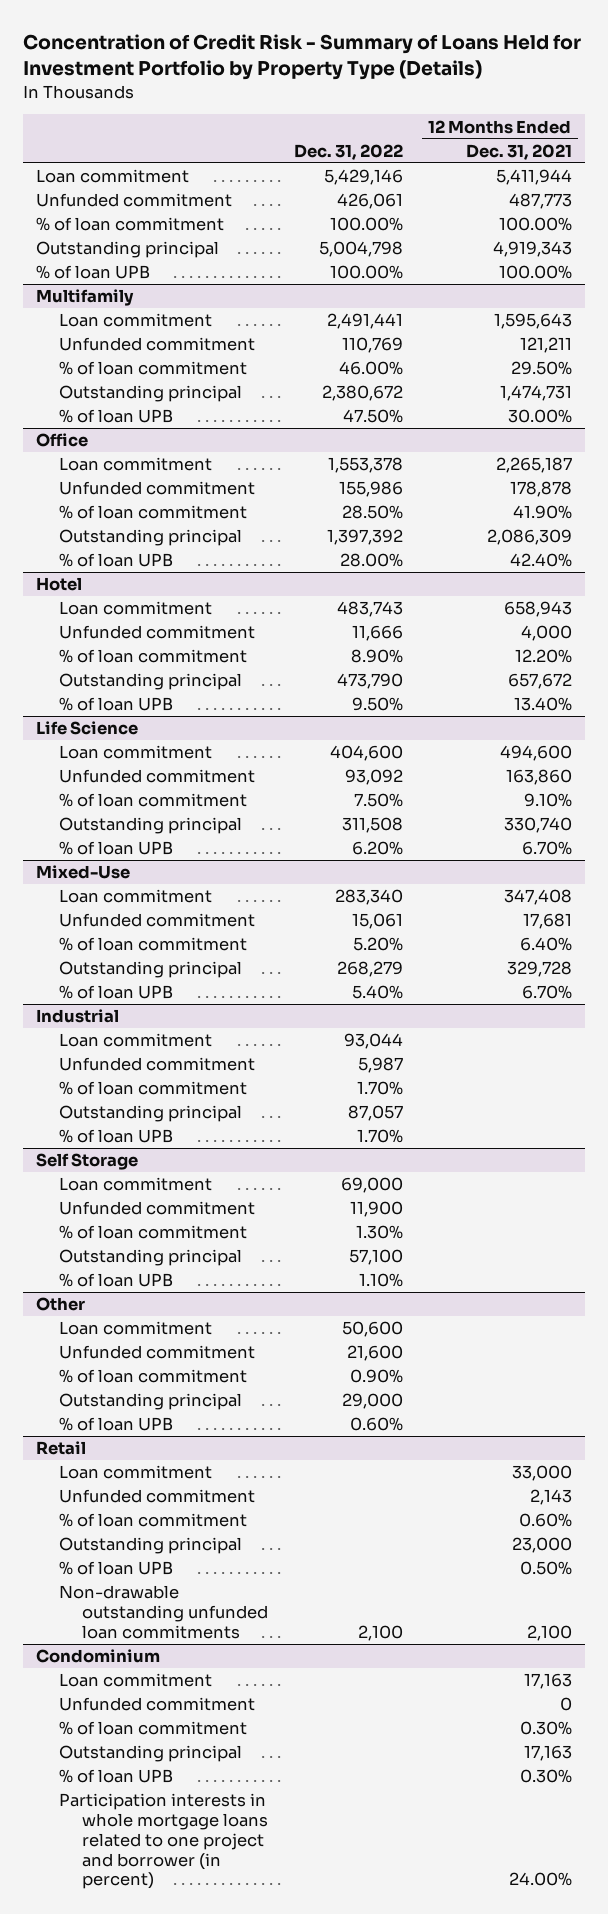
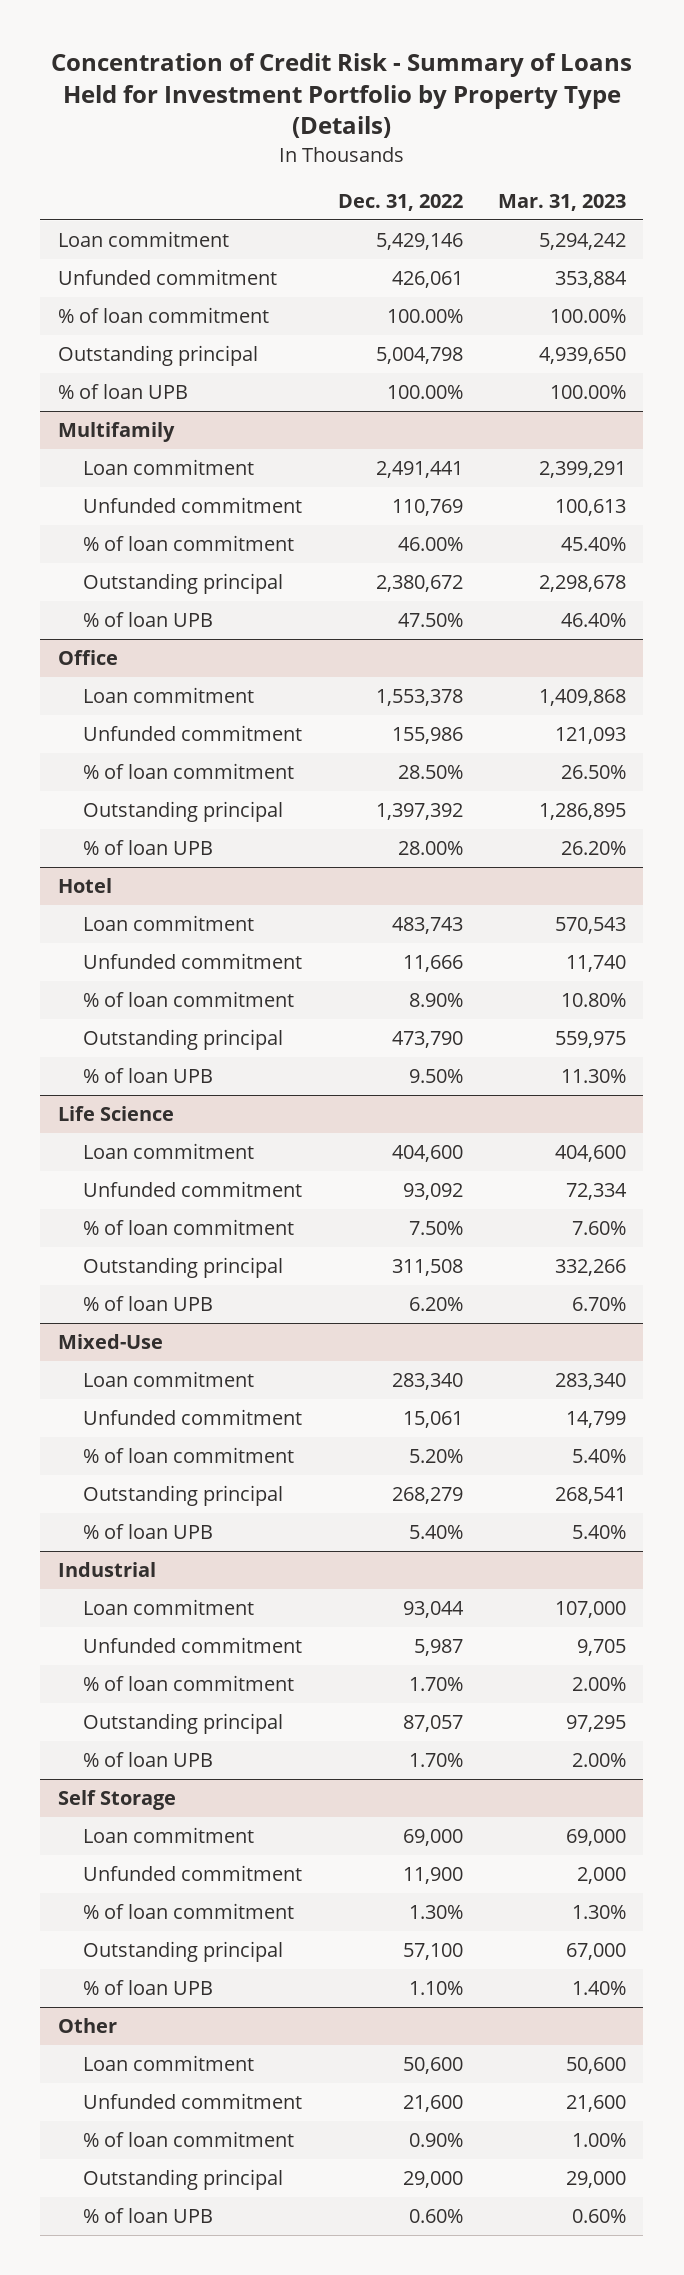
- | Dec. 31, 2022 | 12 Months Ended Dec. 31, 2021
+ | Dec. 31, 2022 | Mar. 31, 2023
- Retail
- Loan commitment | | 33,000
- Unfunded commitment | | 2,143
- % of loan commitment | | 0.60%
- Outstanding principal | | 23,000
- % of loan UPB | | 0.50%
- Non-drawable outstanding unfunded loan commitments | 2,100 | 2,100
- Condominium
- Loan commitment | | 17,163
- Unfunded commitment | | 0
- % of loan commitment | | 0.30%
- Outstanding principal | | 17,163
- % of loan UPB | | 0.30%
- Participation interests in whole mortgage loans related to one project and borrower (in percent) | | 24.00%

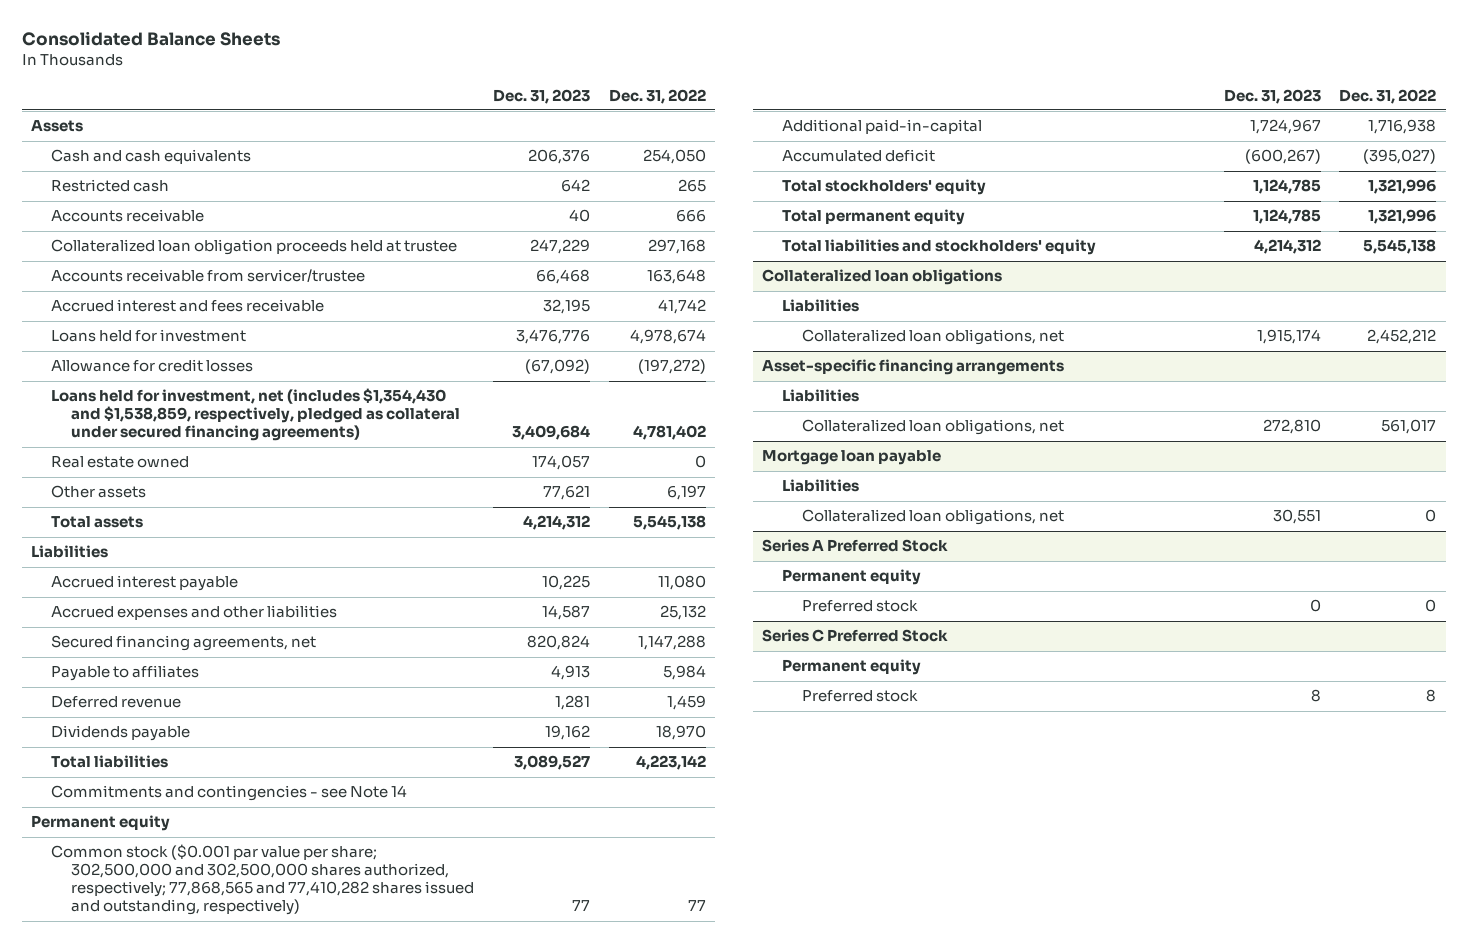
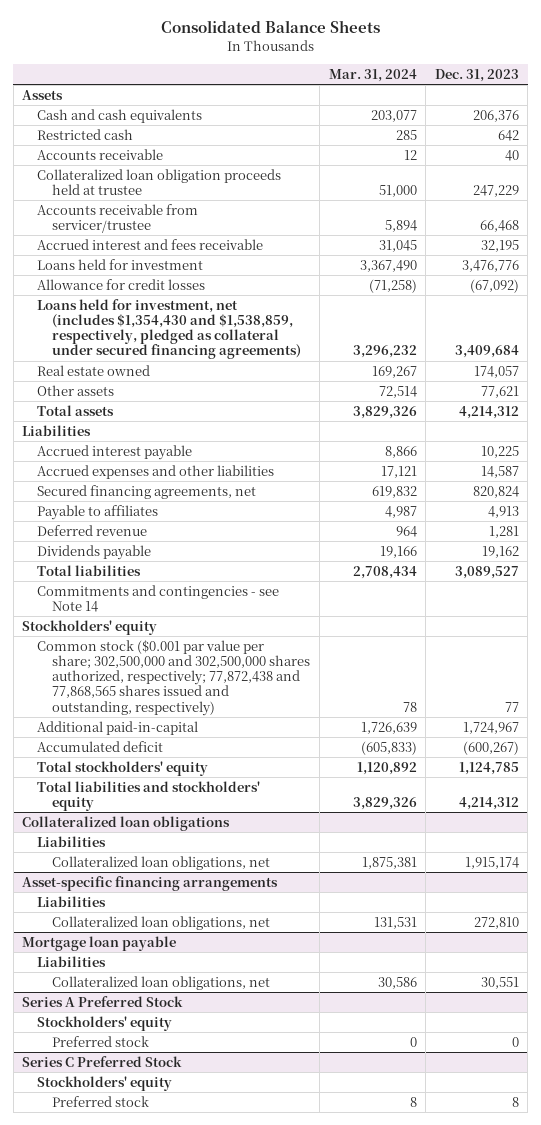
- | Dec. 31, 2023 | Dec. 31, 2022
+ | Mar. 31, 2024 | Dec. 31, 2023
- Permanent equity
- Common stock ($0.001 par value per share; 302,500,000 and 302,500,000 shares authorized, respectively; 77,868,565 and 77,410,282 shares issued and outstanding, respectively) | 77 | 77
+ Stockholders' equity
+ Common stock ($0.001 par value per share; 302,500,000 and 302,500,000 shares authorized, respectively; 77,872,438 and 77,868,565 shares issued and outstanding, respectively) | 78 | 77
- Total permanent equity | 1,124,785 | 1,321,996
@ Series A Preferred Stock
- Permanent equity
+ Stockholders' equity
@ Series C Preferred Stock
- Permanent equity
+ Stockholders' equity

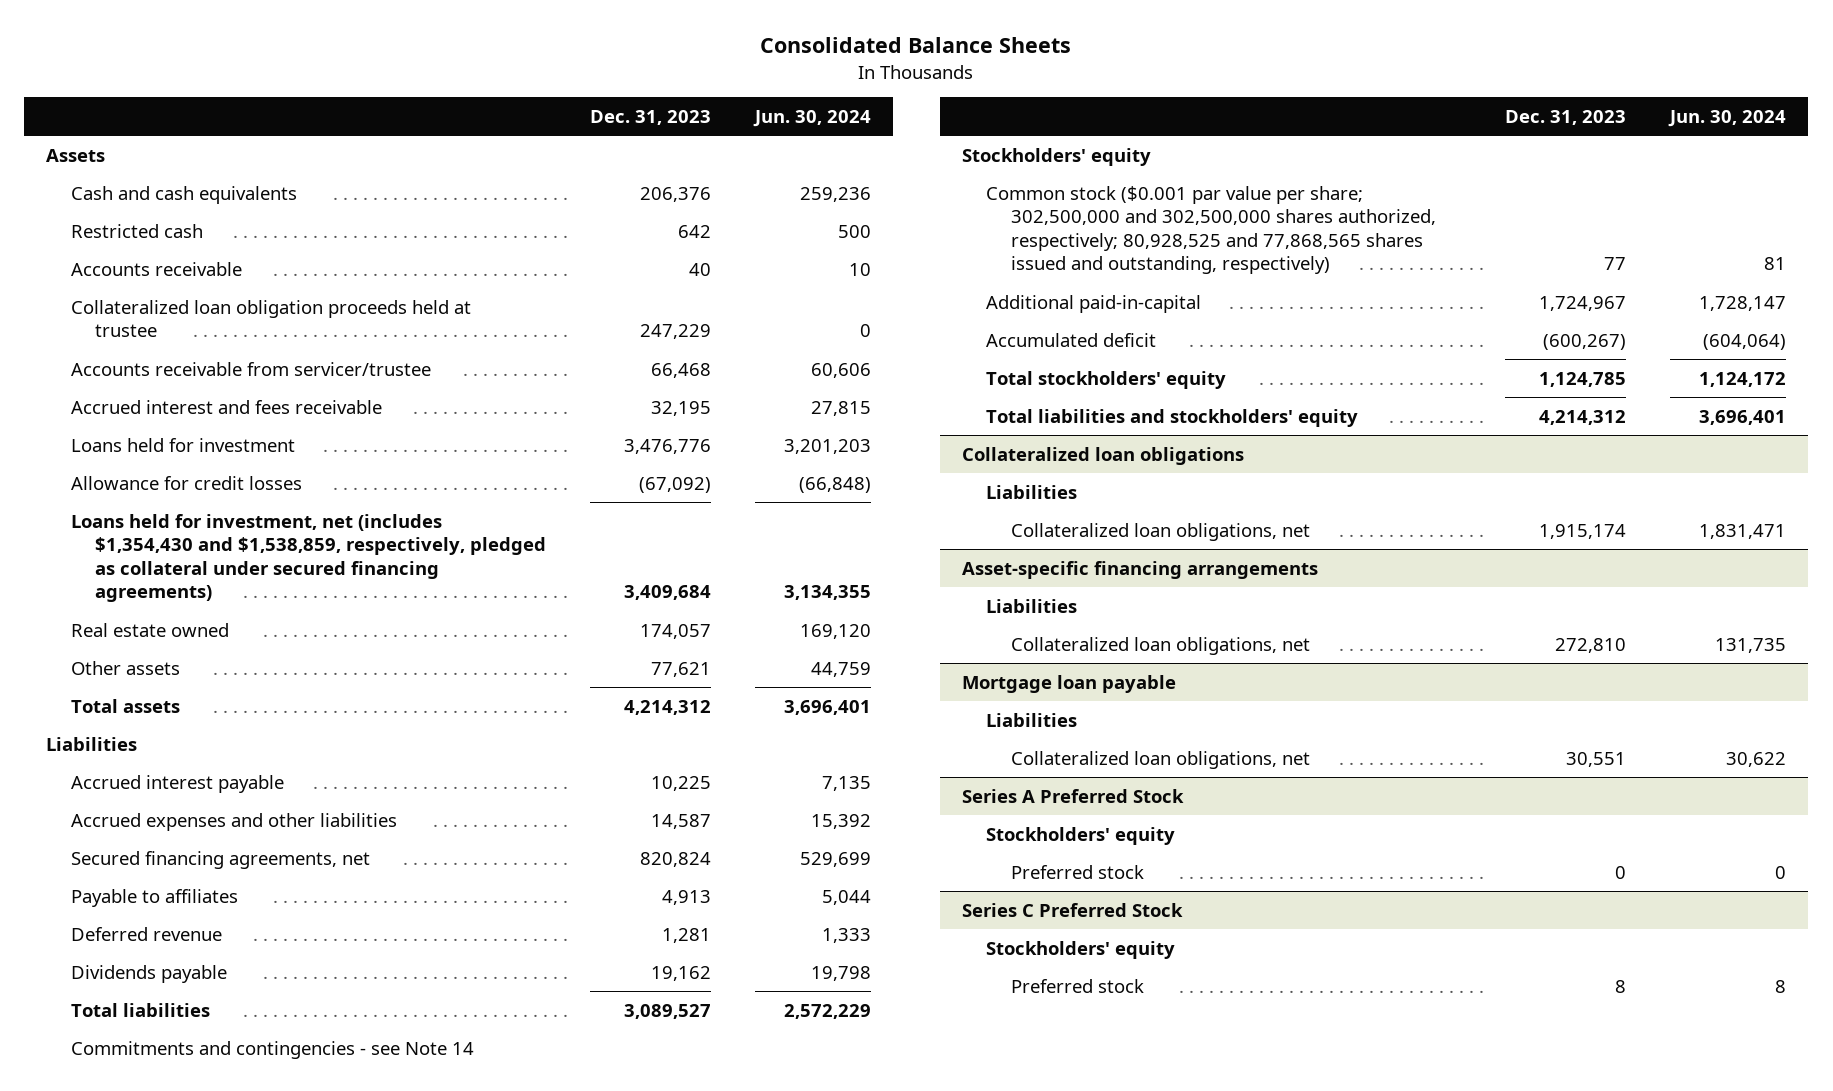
- | Mar. 31, 2024 | Dec. 31, 2023
+ | Dec. 31, 2023 | Jun. 30, 2024
- Common stock ($0.001 par value per share; 302,500,000 and 302,500,000 shares authorized, respectively; 77,872,438 and 77,868,565 shares issued and outstanding, respectively) | 78 | 77
+ Common stock ($0.001 par value per share; 302,500,000 and 302,500,000 shares authorized, respectively; 80,928,525 and 77,868,565 shares issued and outstanding, respectively) | 77 | 81

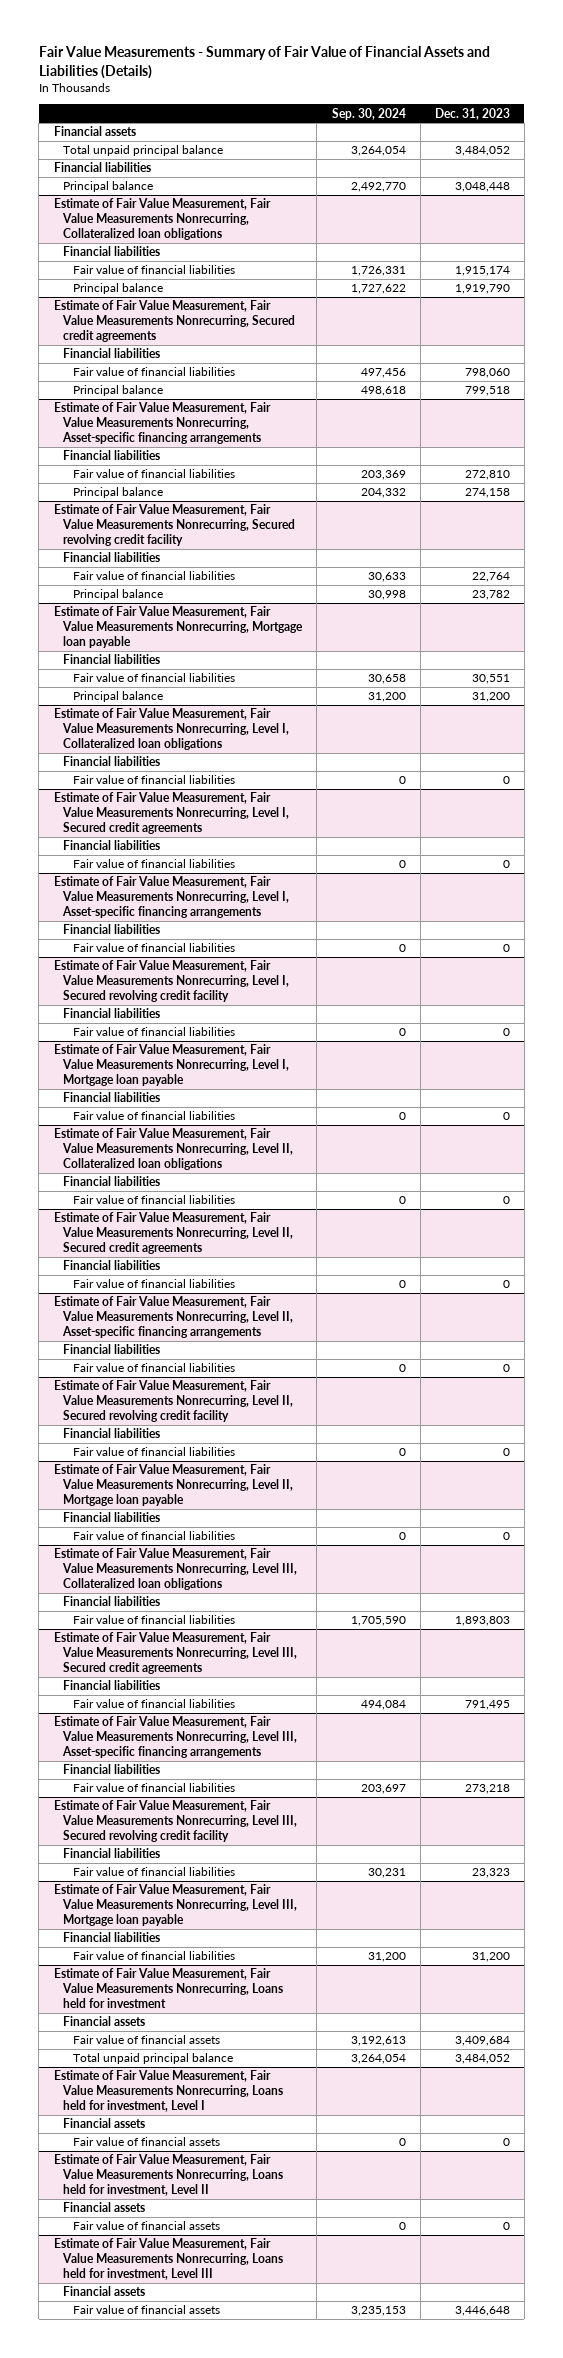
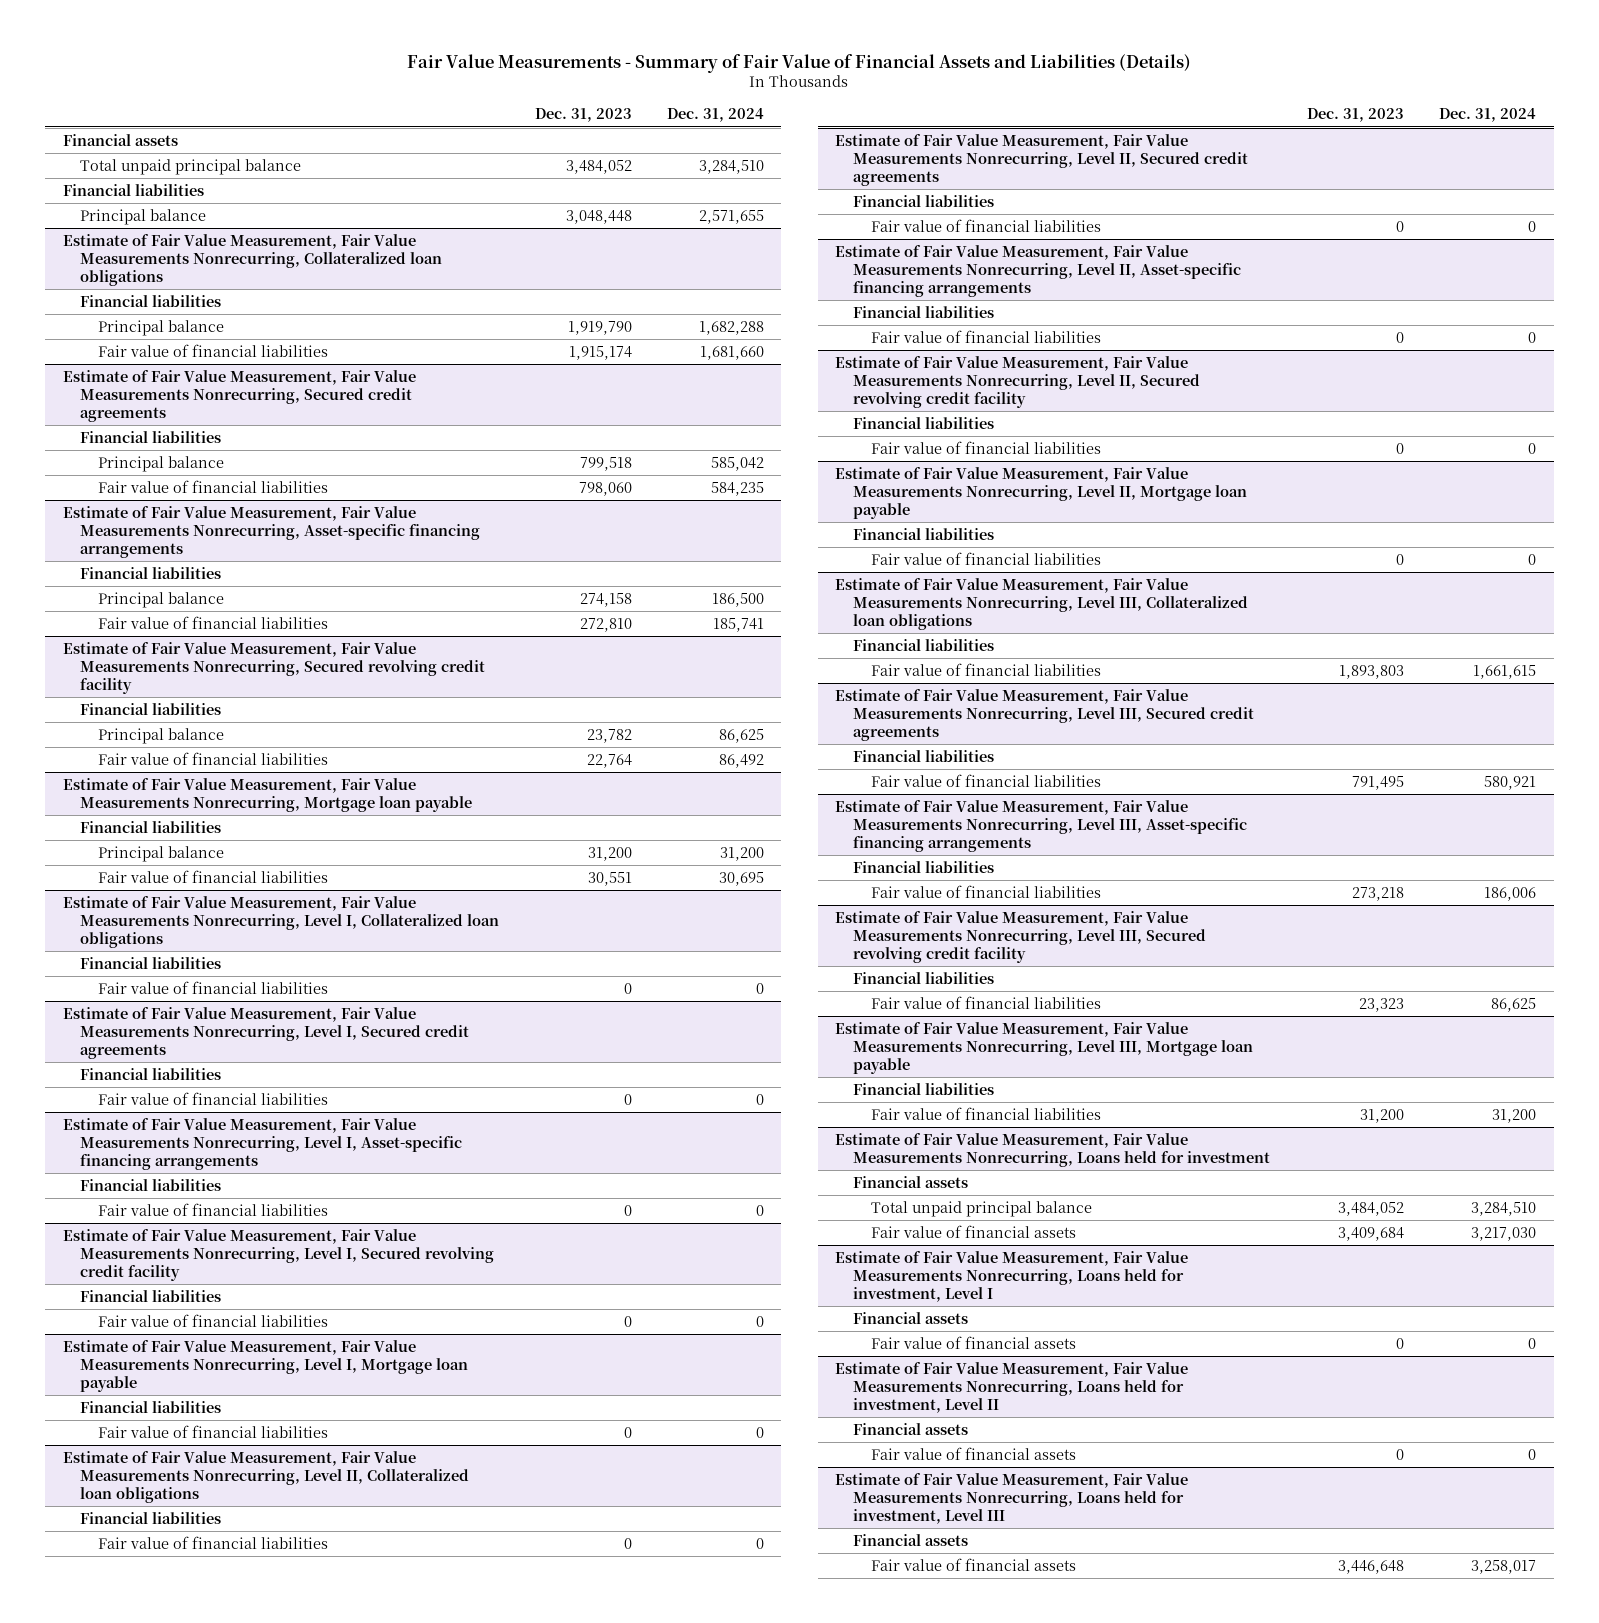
- | Sep. 30, 2024 | Dec. 31, 2023
+ | Dec. 31, 2023 | Dec. 31, 2024
@ Estimate of Fair Value Measurement, Fair Value Measurements Nonrecurring, Collateralized loan obligations
moved down: Fair value of financial liabilities | 1,915,174 | 1,681,660
@ Estimate of Fair Value Measurement, Fair Value Measurements Nonrecurring, Secured credit agreements
moved down: Fair value of financial liabilities | 798,060 | 584,235
@ Estimate of Fair Value Measurement, Fair Value Measurements Nonrecurring, Asset-specific financing arrangements
moved down: Fair value of financial liabilities | 272,810 | 185,741
@ Estimate of Fair Value Measurement, Fair Value Measurements Nonrecurring, Secured revolving credit facility
moved down: Fair value of financial liabilities | 22,764 | 86,492
@ Estimate of Fair Value Measurement, Fair Value Measurements Nonrecurring, Mortgage loan payable
moved down: Fair value of financial liabilities | 30,551 | 30,695
@ Estimate of Fair Value Measurement, Fair Value Measurements Nonrecurring, Loans held for investment
moved down: Fair value of financial assets | 3,409,684 | 3,217,030

